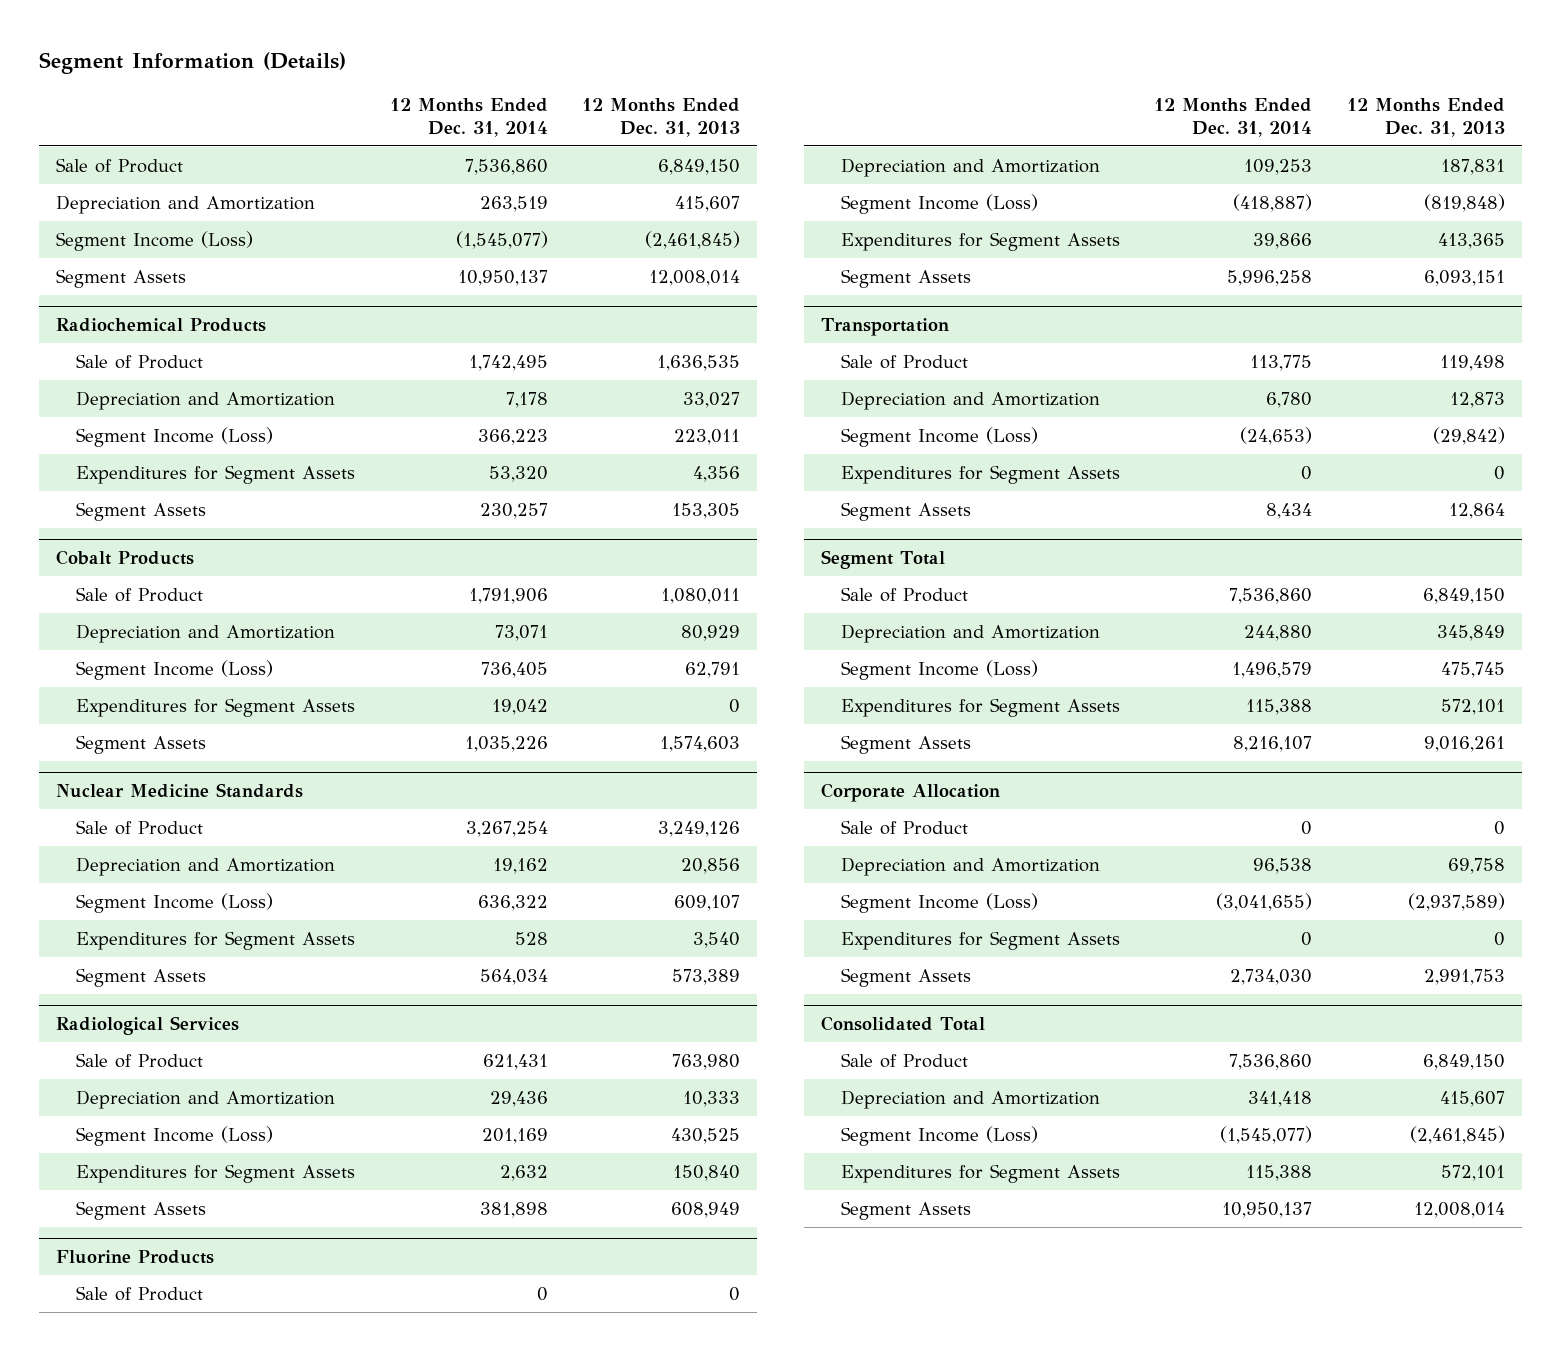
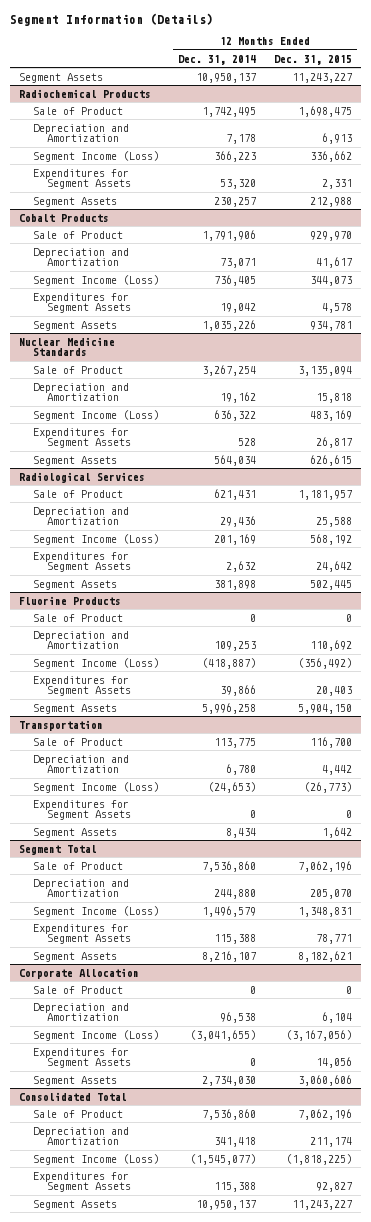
- | 12 Months Ended Dec. 31, 2014 | 12 Months Ended Dec. 31, 2013
+ | 12 Months Ended Dec. 31, 2014 | 12 Months Ended Dec. 31, 2015
- Sale of Product | 7,536,860 | 6,849,150
- Depreciation and Amortization | 263,519 | 415,607
- Segment Income (Loss) | (1,545,077) | (2,461,845)

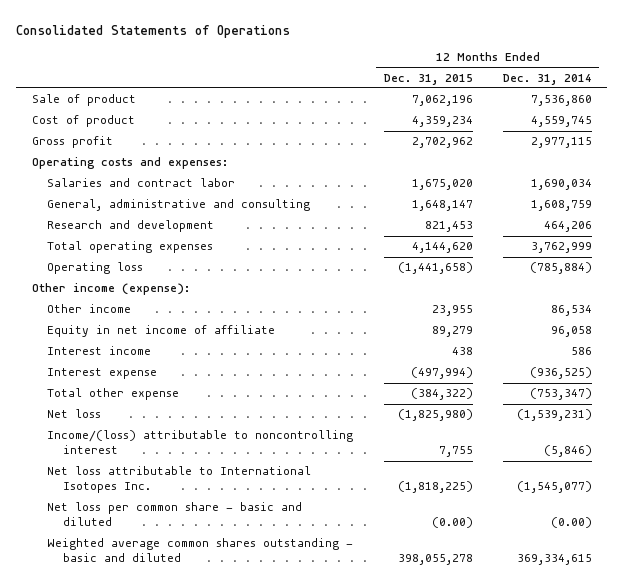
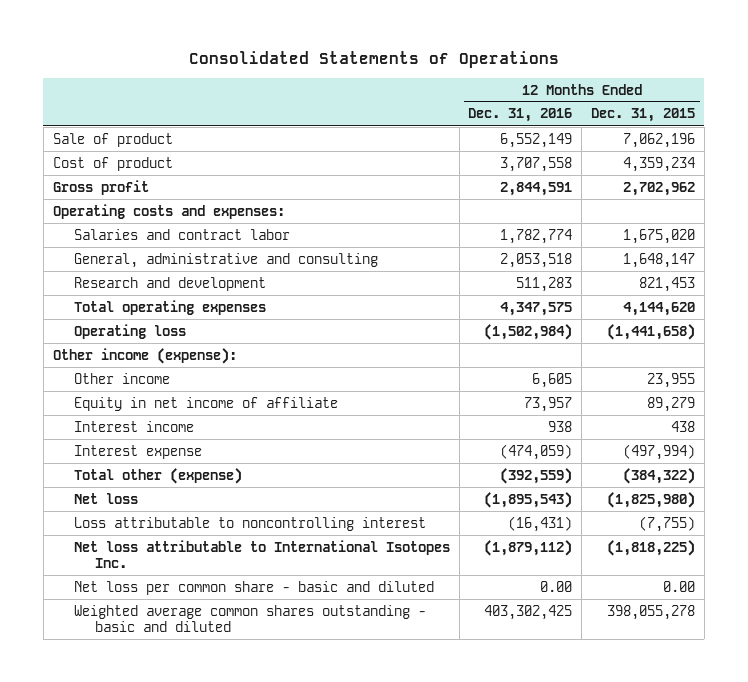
- | 12 Months Ended Dec. 31, 2015 | 12 Months Ended Dec. 31, 2014
+ | 12 Months Ended Dec. 31, 2016 | 12 Months Ended Dec. 31, 2015
- Total other expense | (384,322) | (753,347)
+ Total other (expense) | (392,559) | (384,322)
- Income/(loss) attributable to noncontrolling interest | 7,755 | (5,846)
+ Loss attributable to noncontrolling interest | (16,431) | (7,755)
- Net loss per common share - basic and diluted | (0.00) | (0.00)
+ Net loss per common share - basic and diluted | 0.00 | 0.00

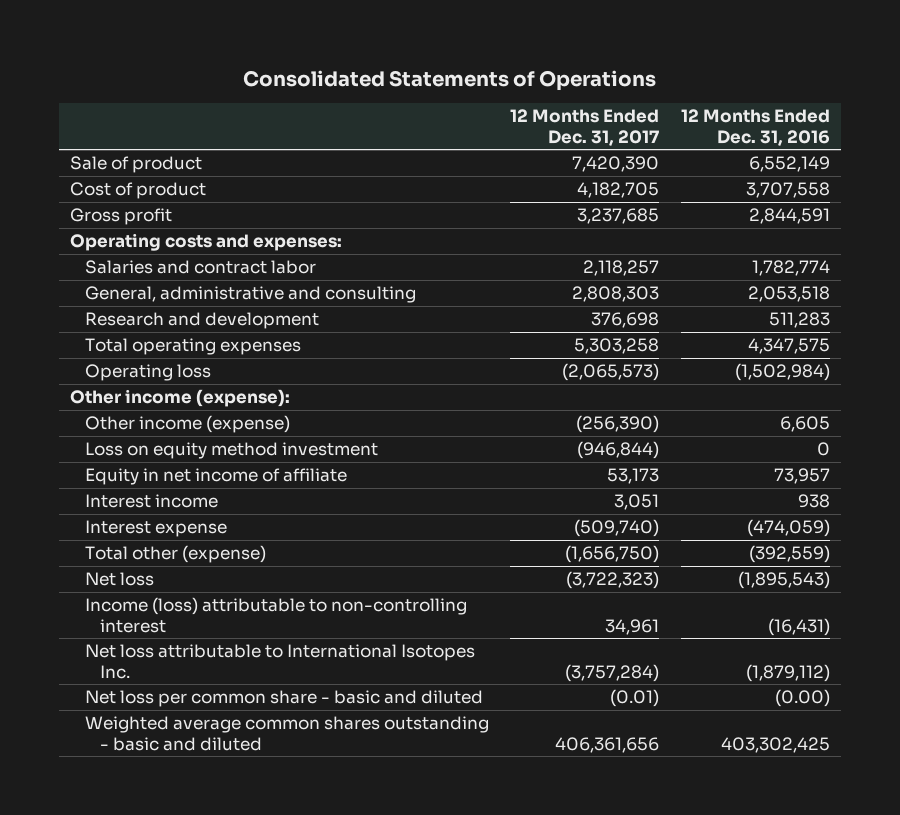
- | 12 Months Ended Dec. 31, 2016 | 12 Months Ended Dec. 31, 2015
+ | 12 Months Ended Dec. 31, 2017 | 12 Months Ended Dec. 31, 2016
- Other income | 6,605 | 23,955
+ Other income (expense) | (256,390) | 6,605
+ Loss on equity method investment | (946,844) | 0
- Loss attributable to noncontrolling interest | (16,431) | (7,755)
+ Income (loss) attributable to non-controlling interest | 34,961 | (16,431)
- Net loss per common share - basic and diluted | 0.00 | 0.00
+ Net loss per common share - basic and diluted | (0.01) | (0.00)

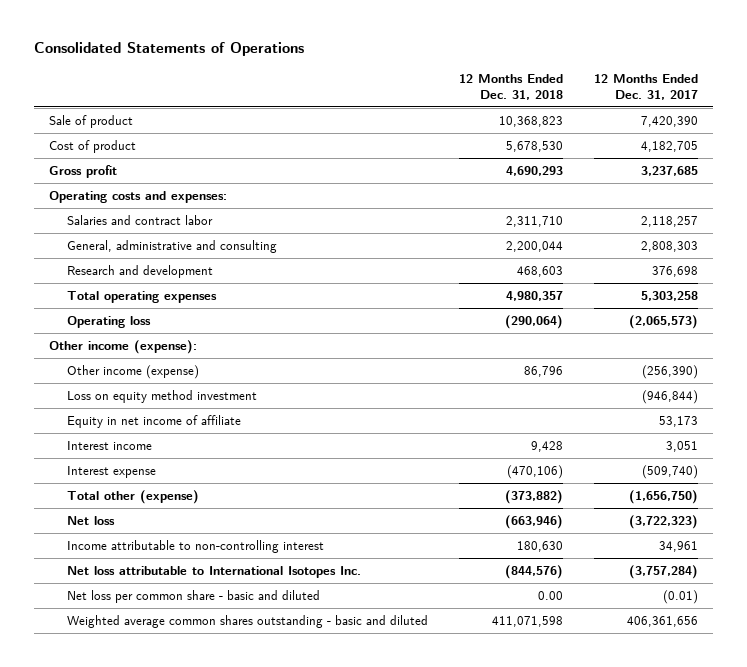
- | 12 Months Ended Dec. 31, 2017 | 12 Months Ended Dec. 31, 2016
+ | 12 Months Ended Dec. 31, 2018 | 12 Months Ended Dec. 31, 2017
- Income (loss) attributable to non-controlling interest | 34,961 | (16,431)
+ Income attributable to non-controlling interest | 180,630 | 34,961

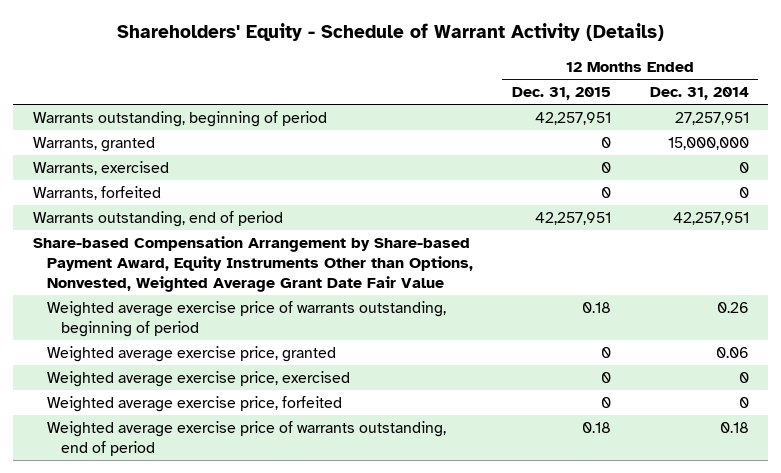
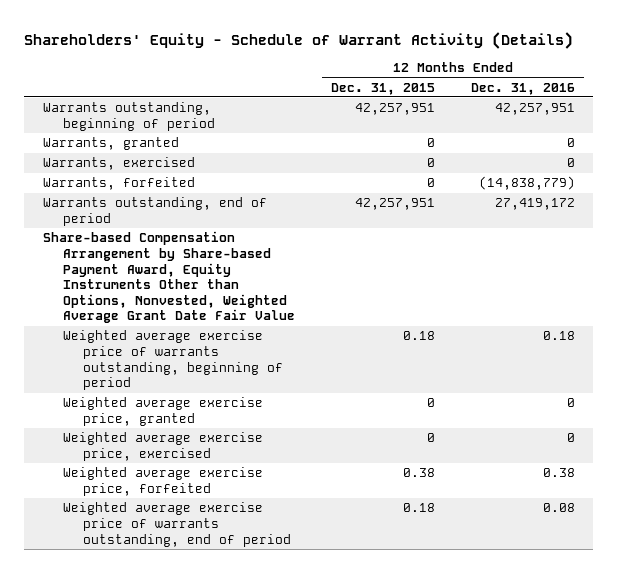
- | 12 Months Ended Dec. 31, 2015 | 12 Months Ended Dec. 31, 2014
+ | 12 Months Ended Dec. 31, 2015 | 12 Months Ended Dec. 31, 2016
- Weighted average exercise price, forfeited | 0 | 0
+ Weighted average exercise price, forfeited | 0.38 | 0.38

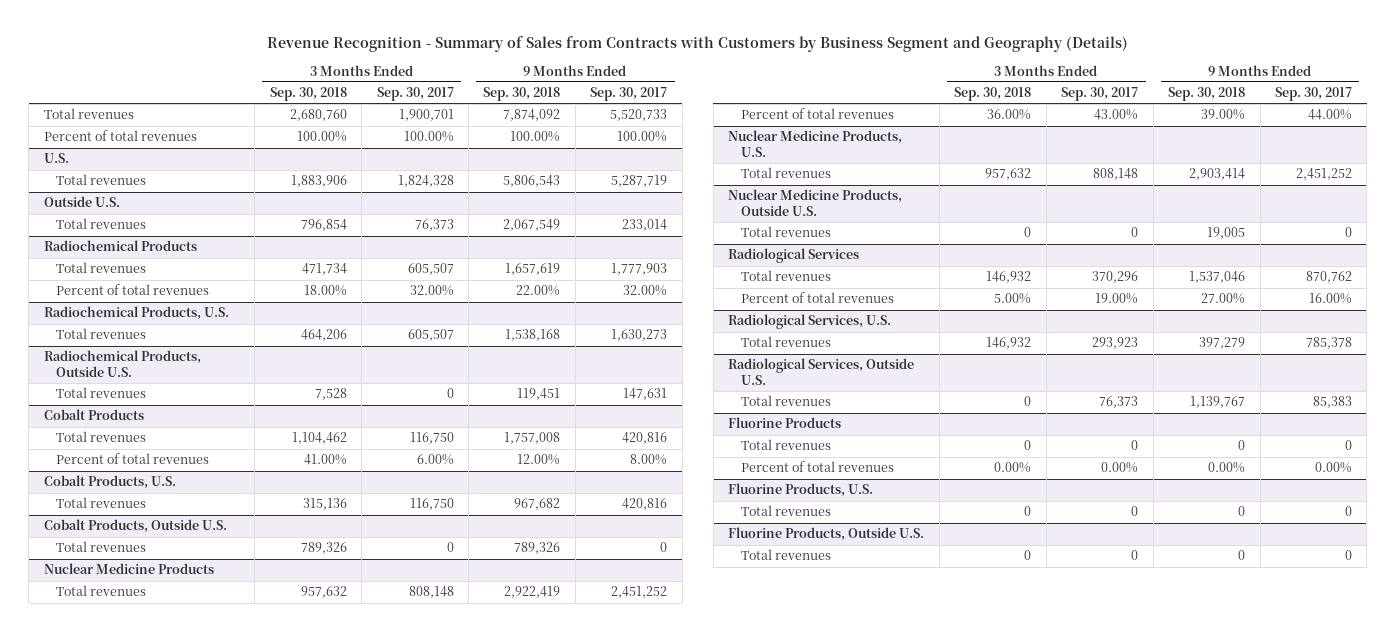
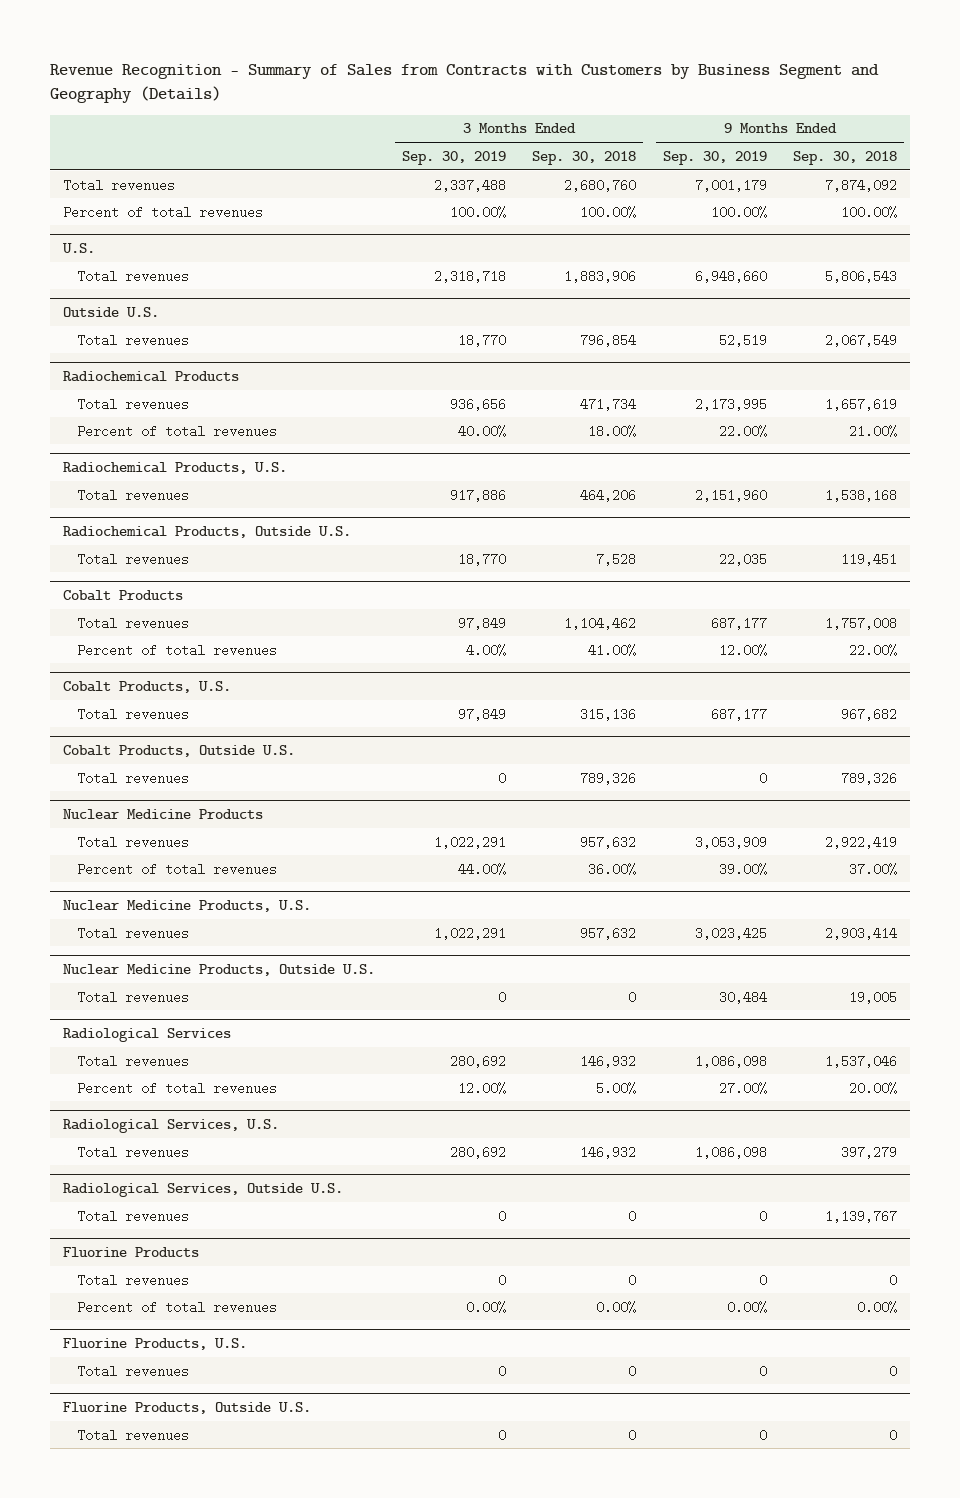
- | 3 Months Ended Sep. 30, 2018 | 3 Months Ended Sep. 30, 2017 | 9 Months Ended Sep. 30, 2018 | 9 Months Ended Sep. 30, 2017
+ | 3 Months Ended Sep. 30, 2019 | 3 Months Ended Sep. 30, 2018 | 9 Months Ended Sep. 30, 2019 | 9 Months Ended Sep. 30, 2018
@ Radiochemical Products
- Percent of total revenues | 18.00% | 32.00% | 22.00% | 32.00%
+ Percent of total revenues | 40.00% | 18.00% | 22.00% | 21.00%
@ Cobalt Products
- Percent of total revenues | 41.00% | 6.00% | 12.00% | 8.00%
+ Percent of total revenues | 4.00% | 41.00% | 12.00% | 22.00%
@ Nuclear Medicine Products
- Percent of total revenues | 36.00% | 43.00% | 39.00% | 44.00%
+ Percent of total revenues | 44.00% | 36.00% | 39.00% | 37.00%
@ Radiological Services
- Percent of total revenues | 5.00% | 19.00% | 27.00% | 16.00%
+ Percent of total revenues | 12.00% | 5.00% | 27.00% | 20.00%

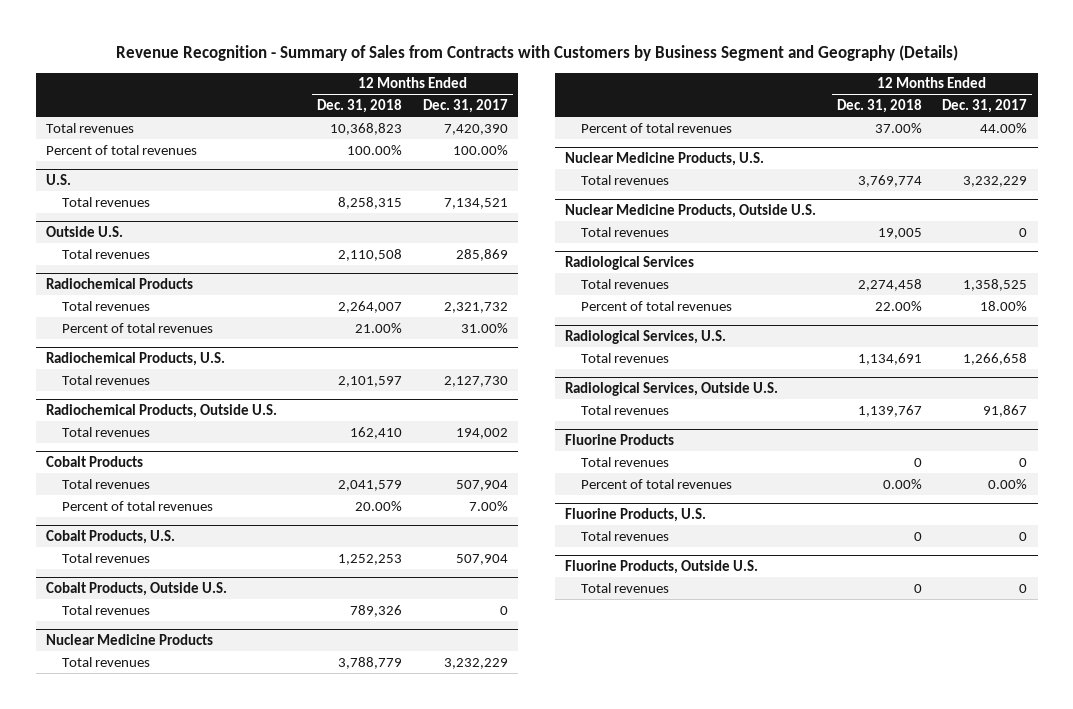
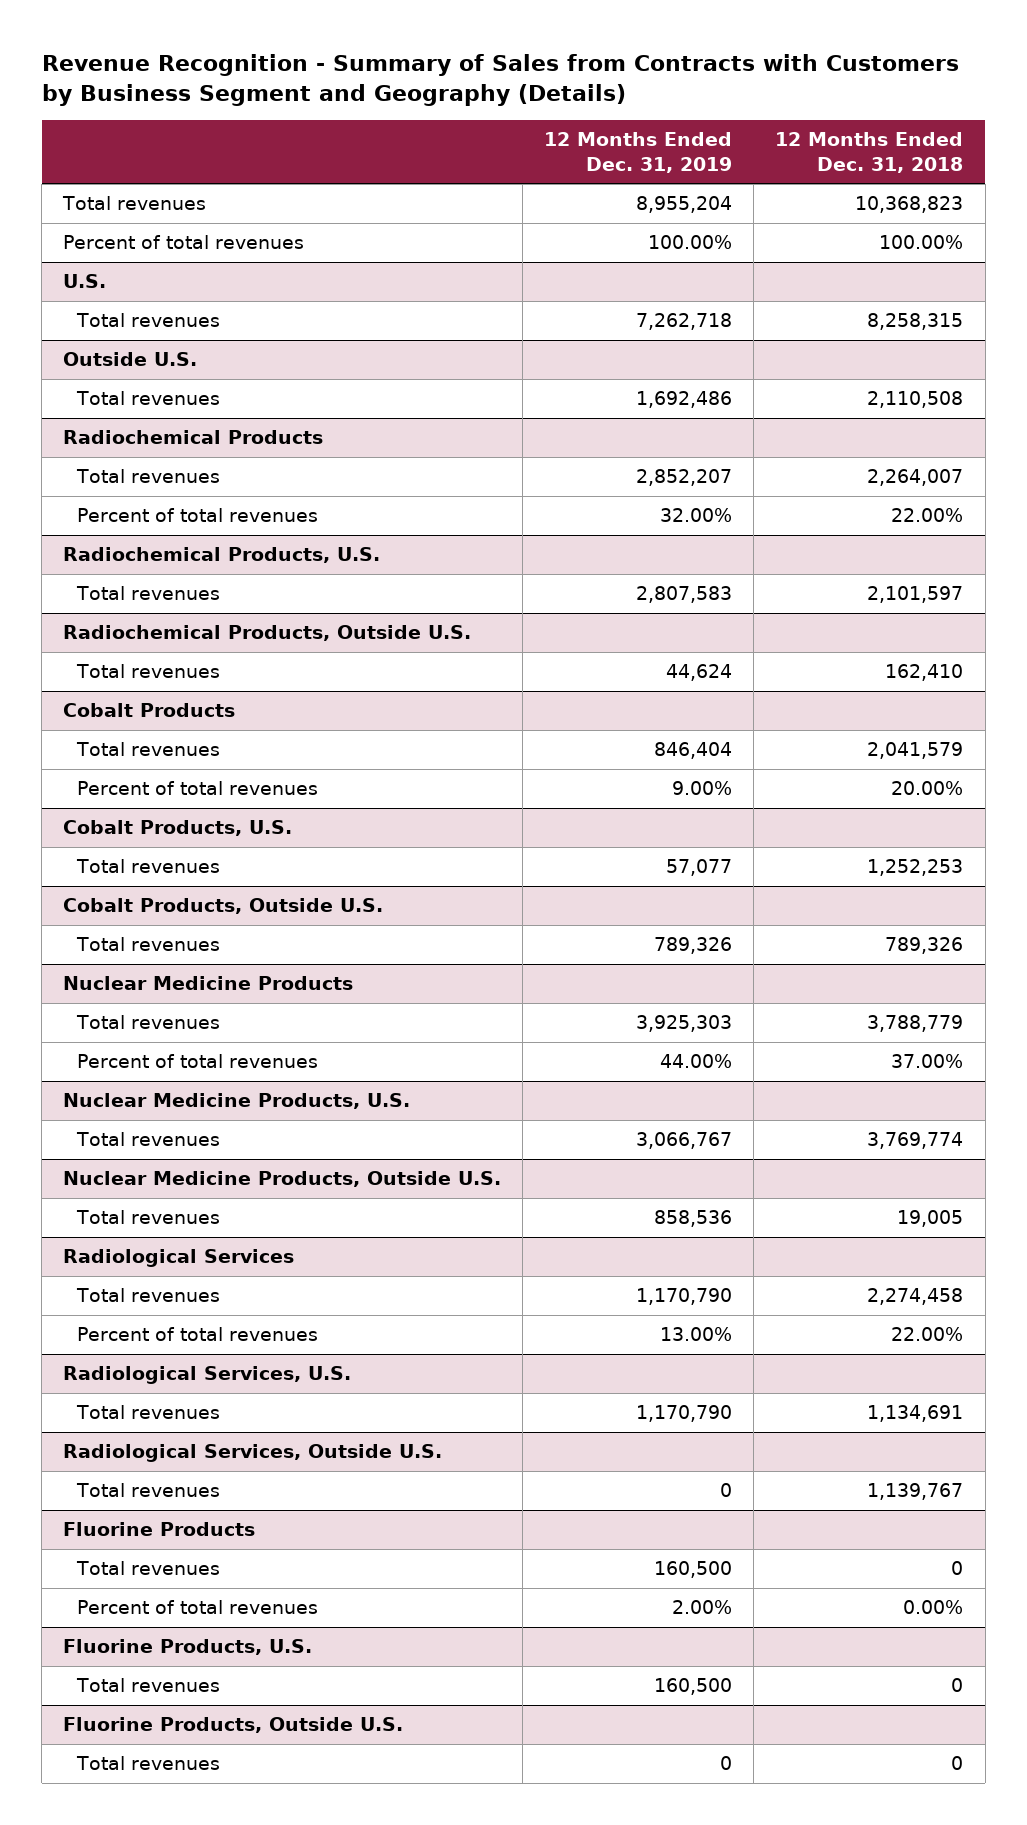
- | 12 Months Ended Dec. 31, 2018 | 12 Months Ended Dec. 31, 2017
+ | 12 Months Ended Dec. 31, 2019 | 12 Months Ended Dec. 31, 2018
@ Radiochemical Products
- Percent of total revenues | 21.00% | 31.00%
+ Percent of total revenues | 32.00% | 22.00%

